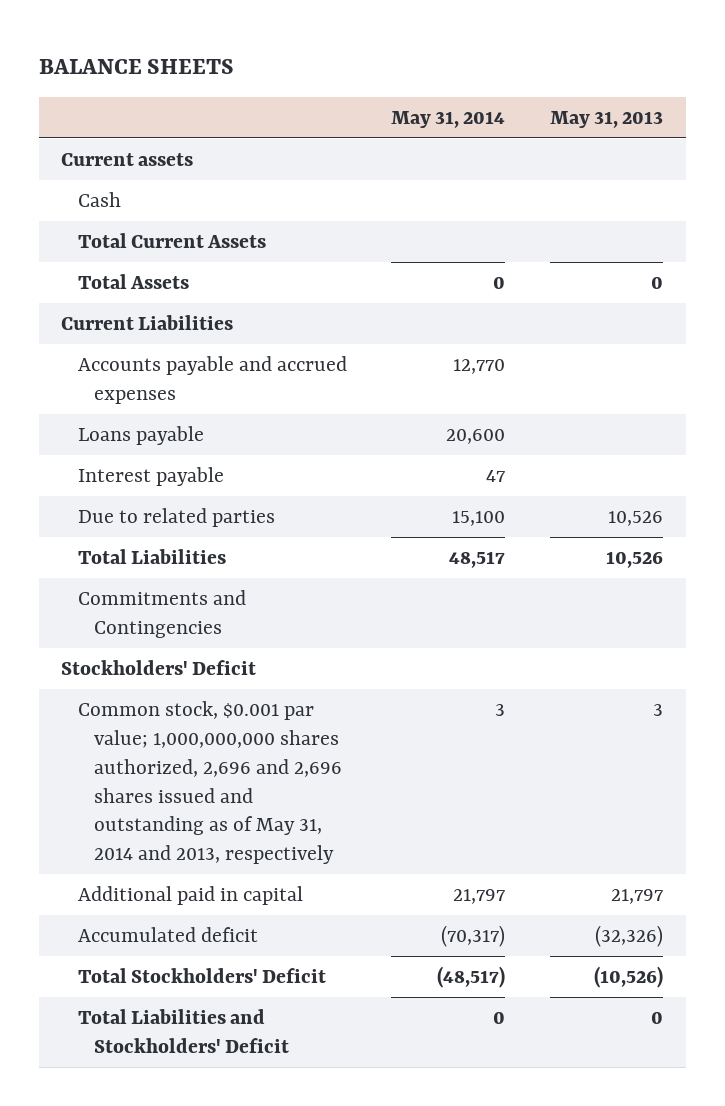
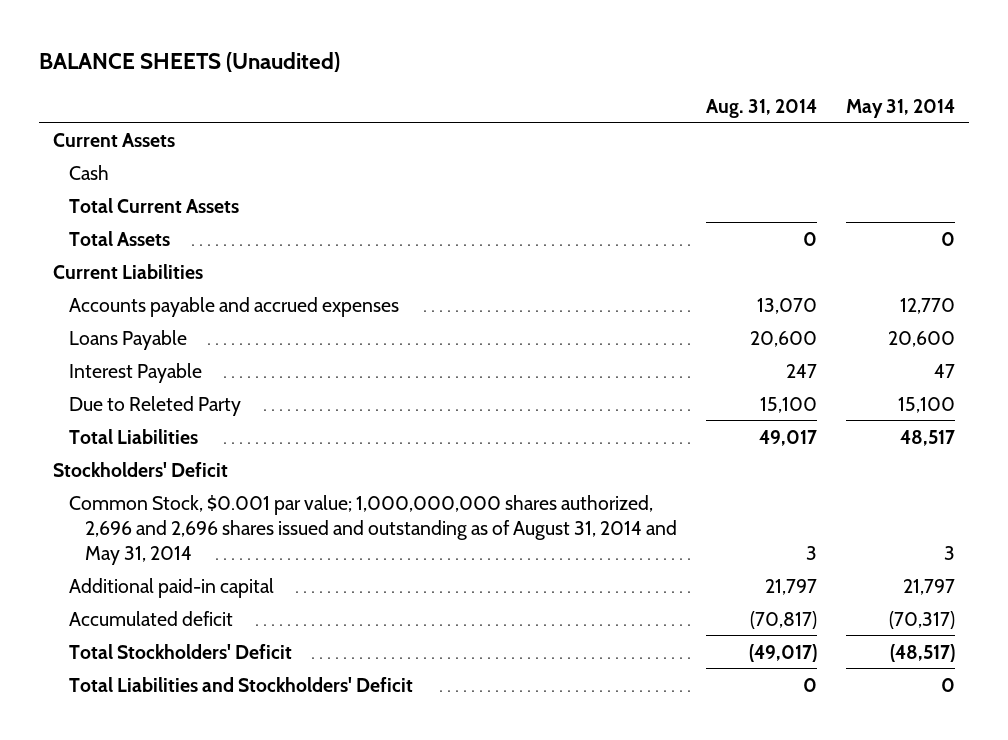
- BALANCE SHEETS
+ BALANCE SHEETS (Unaudited)
- | May 31, 2014 | May 31, 2013
+ | Aug. 31, 2014 | May 31, 2014
- Current assets
+ Current Assets
- Loans payable | 20,600 |
- Interest payable | 47 |
- Due to related parties | 15,100 | 10,526
+ Loans Payable | 20,600 | 20,600
+ Interest Payable | 247 | 47
+ Due to Releted Party | 15,100 | 15,100
- Commitments and Contingencies
- Common stock, $0.001 par value; 1,000,000,000 shares authorized, 2,696 and 2,696 shares issued and outstanding as of May 31, 2014 and 2013, respectively | 3 | 3
- Additional paid in capital | 21,797 | 21,797
+ Common Stock, $0.001 par value; 1,000,000,000 shares authorized, 2,696 and 2,696 shares issued and outstanding as of August 31, 2014 and May 31, 2014 | 3 | 3
+ Additional paid-in capital | 21,797 | 21,797

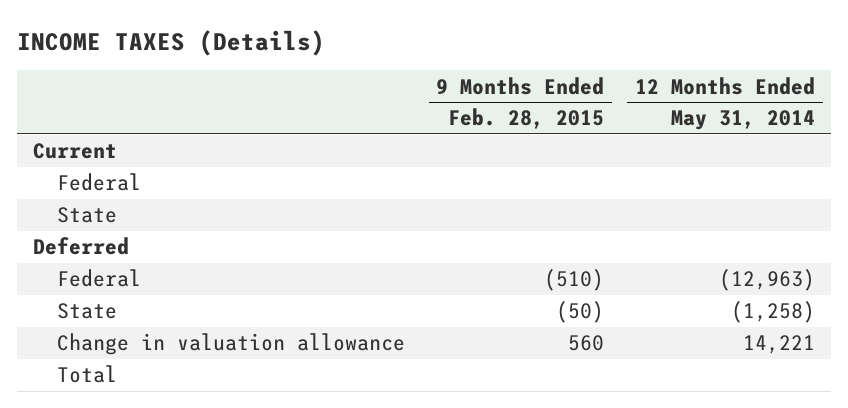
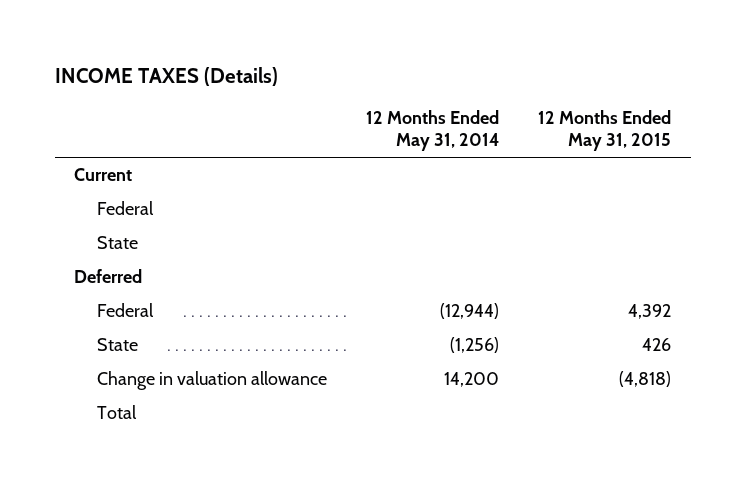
- | 9 Months Ended Feb. 28, 2015 | 12 Months Ended May 31, 2014
+ | 12 Months Ended May 31, 2014 | 12 Months Ended May 31, 2015
- Federal | (510) | (12,963)
- State | (50) | (1,258)
- Change in valuation allowance | 560 | 14,221
+ Federal | (12,944) | 4,392
+ State | (1,256) | 426
+ Change in valuation allowance | 14,200 | (4,818)

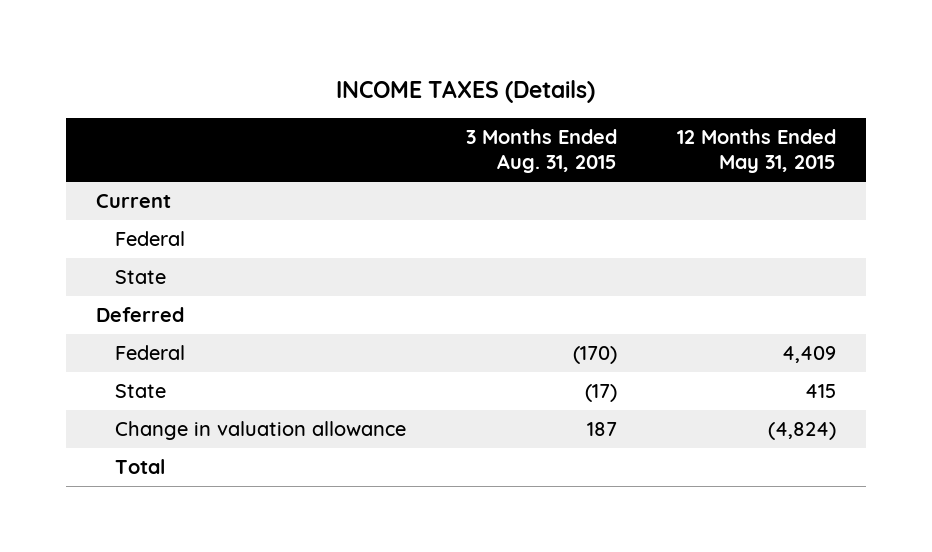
- | 12 Months Ended May 31, 2014 | 12 Months Ended May 31, 2015
+ | 3 Months Ended Aug. 31, 2015 | 12 Months Ended May 31, 2015
- Federal | (12,944) | 4,392
- State | (1,256) | 426
- Change in valuation allowance | 14,200 | (4,818)
+ Federal | (170) | 4,409
+ State | (17) | 415
+ Change in valuation allowance | 187 | (4,824)

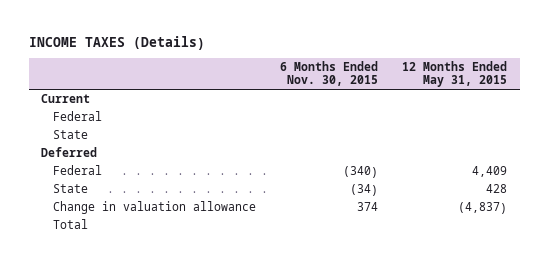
- | 3 Months Ended Aug. 31, 2015 | 12 Months Ended May 31, 2015
+ | 6 Months Ended Nov. 30, 2015 | 12 Months Ended May 31, 2015
- State | (17) | 415
- Change in valuation allowance | 187 | (4,824)
+ State | (34) | 428
+ Change in valuation allowance | 374 | (4,837)

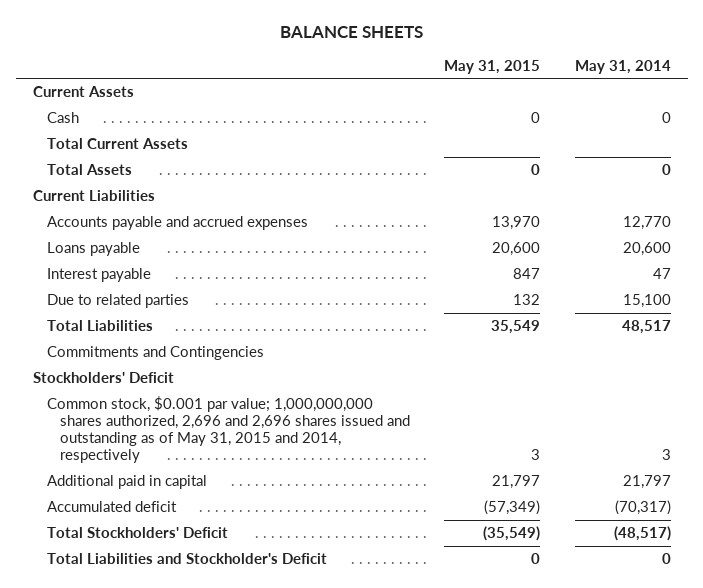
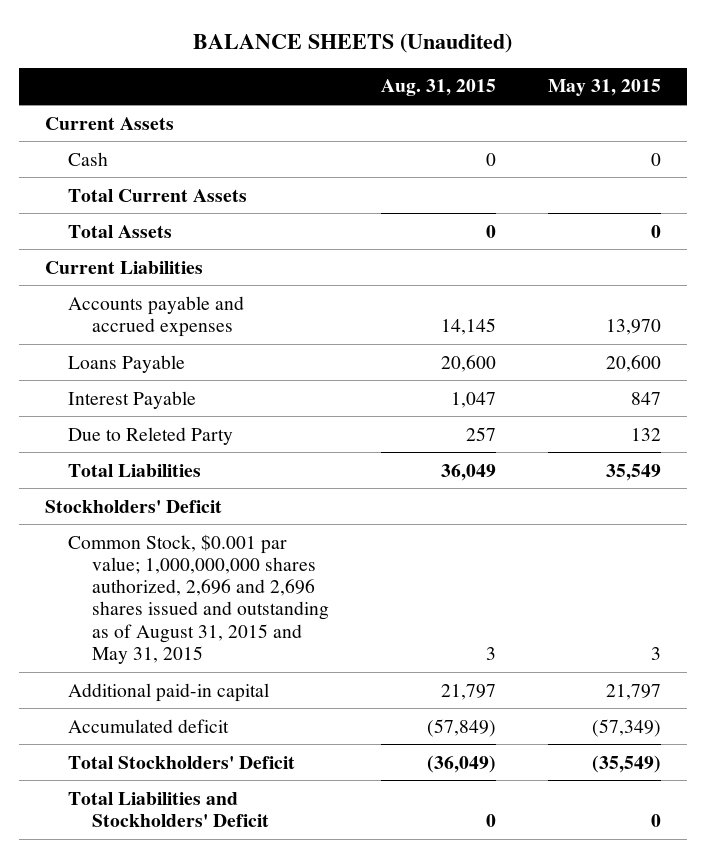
- BALANCE SHEETS
+ BALANCE SHEETS (Unaudited)
- | May 31, 2015 | May 31, 2014
+ | Aug. 31, 2015 | May 31, 2015
- Loans payable | 20,600 | 20,600
- Interest payable | 847 | 47
- Due to related parties | 132 | 15,100
+ Loans Payable | 20,600 | 20,600
+ Interest Payable | 1,047 | 847
+ Due to Releted Party | 257 | 132
- Commitments and Contingencies
- Common stock, $0.001 par value; 1,000,000,000 shares authorized, 2,696 and 2,696 shares issued and outstanding as of May 31, 2015 and 2014, respectively | 3 | 3
- Additional paid in capital | 21,797 | 21,797
+ Common Stock, $0.001 par value; 1,000,000,000 shares authorized, 2,696 and 2,696 shares issued and outstanding as of August 31, 2015 and May 31, 2015 | 3 | 3
+ Additional paid-in capital | 21,797 | 21,797
- Total Liabilities and Stockholder's Deficit | 0 | 0
+ Total Liabilities and Stockholders' Deficit | 0 | 0

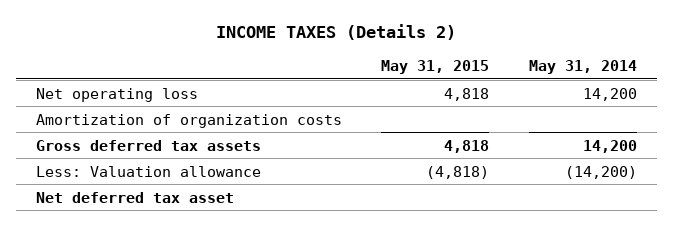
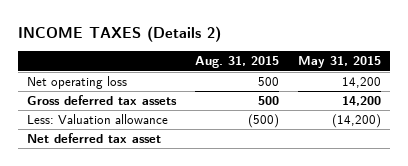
- | May 31, 2015 | May 31, 2014
+ | Aug. 31, 2015 | May 31, 2015
- Net operating loss | 4,818 | 14,200
- Amortization of organization costs
- Gross deferred tax assets | 4,818 | 14,200
- Less: Valuation allowance | (4,818) | (14,200)
+ Net operating loss | 500 | 14,200
+ Gross deferred tax assets | 500 | 14,200
+ Less: Valuation allowance | (500) | (14,200)

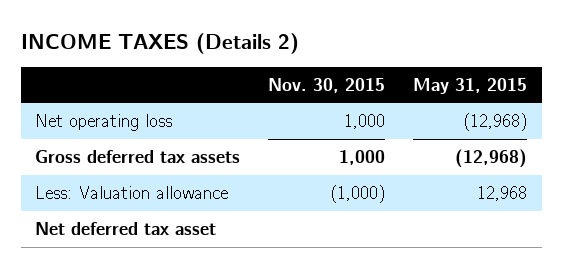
- | Aug. 31, 2015 | May 31, 2015
+ | Nov. 30, 2015 | May 31, 2015
- Net operating loss | 500 | 14,200
- Gross deferred tax assets | 500 | 14,200
- Less: Valuation allowance | (500) | (14,200)
+ Net operating loss | 1,000 | (12,968)
+ Gross deferred tax assets | 1,000 | (12,968)
+ Less: Valuation allowance | (1,000) | 12,968

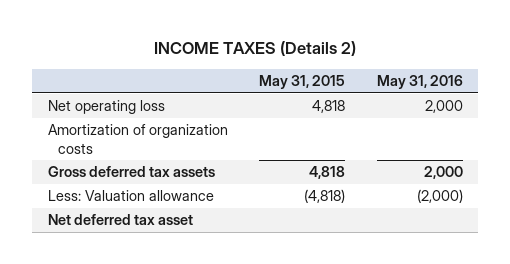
- | Nov. 30, 2015 | May 31, 2015
+ | May 31, 2015 | May 31, 2016
- Net operating loss | 1,000 | (12,968)
- Gross deferred tax assets | 1,000 | (12,968)
- Less: Valuation allowance | (1,000) | 12,968
+ Net operating loss | 4,818 | 2,000
+ Amortization of organization costs
+ Gross deferred tax assets | 4,818 | 2,000
+ Less: Valuation allowance | (4,818) | (2,000)

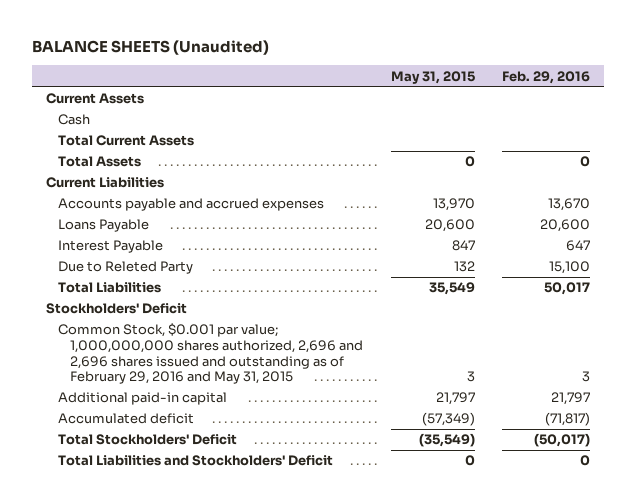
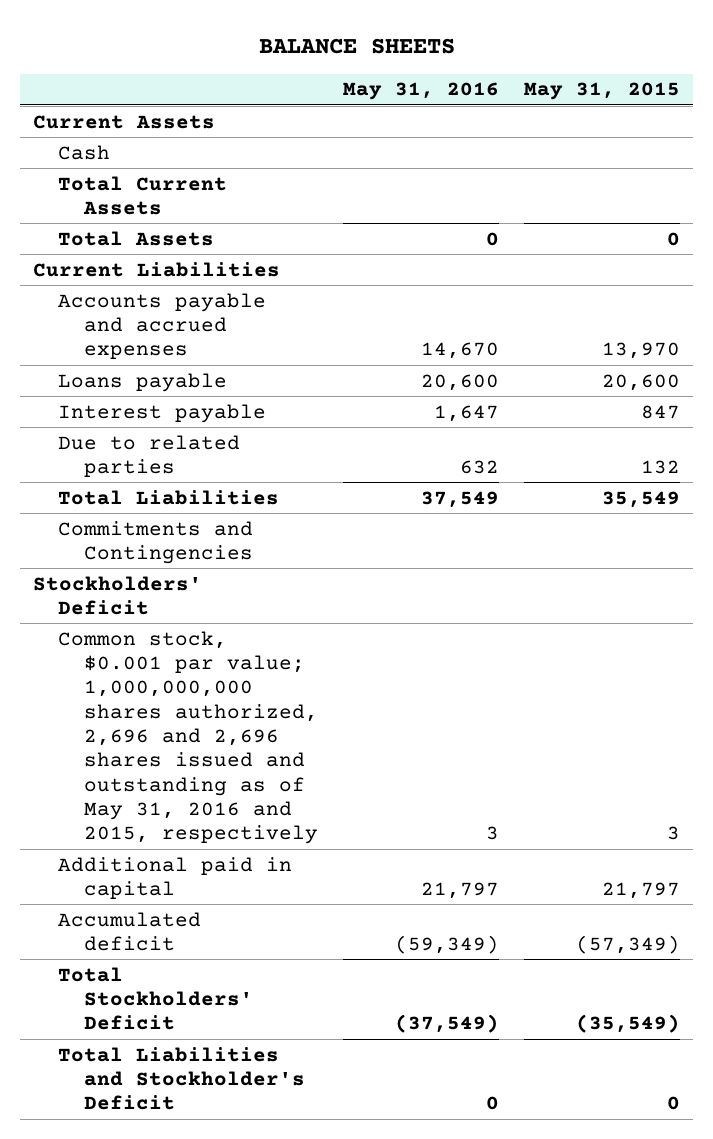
- BALANCE SHEETS (Unaudited)
+ BALANCE SHEETS
- | May 31, 2015 | Feb. 29, 2016
+ | May 31, 2016 | May 31, 2015
- Loans Payable | 20,600 | 20,600
- Interest Payable | 847 | 647
- Due to Releted Party | 132 | 15,100
+ Loans payable | 20,600 | 20,600
+ Interest payable | 1,647 | 847
+ Due to related parties | 632 | 132
+ Commitments and Contingencies
- Common Stock, $0.001 par value; 1,000,000,000 shares authorized, 2,696 and 2,696 shares issued and outstanding as of February 29, 2016 and May 31, 2015 | 3 | 3
- Additional paid-in capital | 21,797 | 21,797
+ Common stock, $0.001 par value; 1,000,000,000 shares authorized, 2,696 and 2,696 shares issued and outstanding as of May 31, 2016 and 2015, respectively | 3 | 3
+ Additional paid in capital | 21,797 | 21,797
- Total Liabilities and Stockholders' Deficit | 0 | 0
+ Total Liabilities and Stockholder's Deficit | 0 | 0

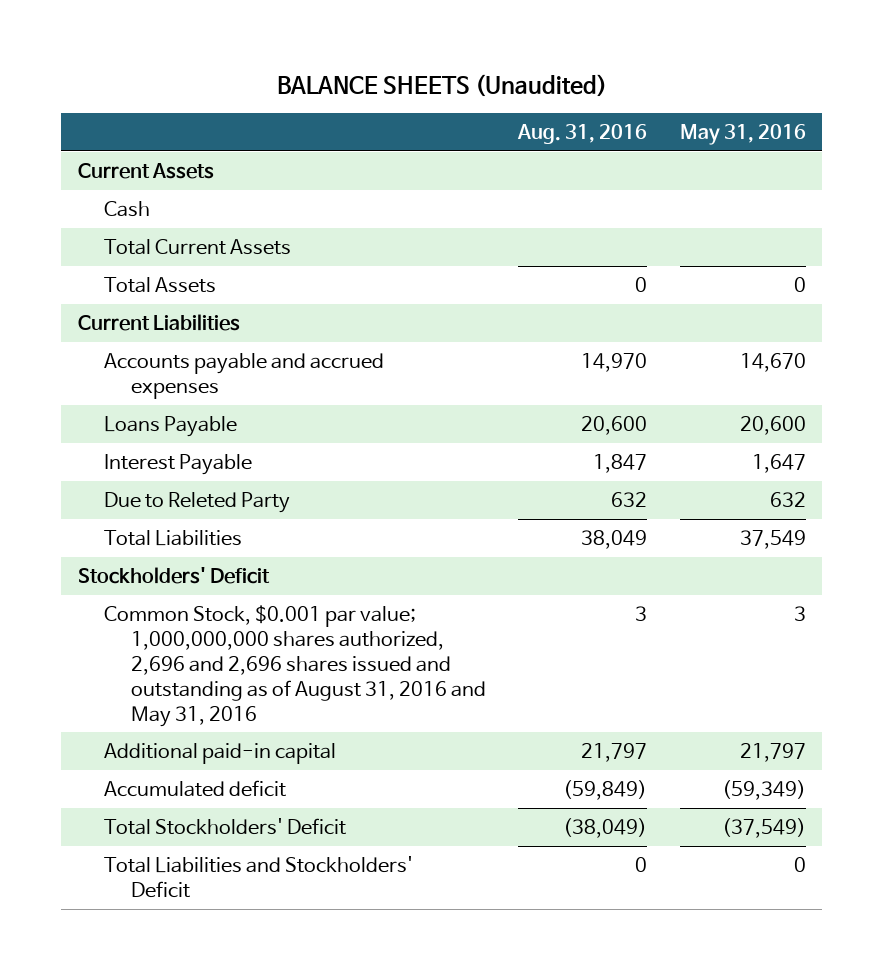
- BALANCE SHEETS
+ BALANCE SHEETS (Unaudited)
- | May 31, 2016 | May 31, 2015
+ | Aug. 31, 2016 | May 31, 2016
- Loans payable | 20,600 | 20,600
- Interest payable | 1,647 | 847
- Due to related parties | 632 | 132
+ Loans Payable | 20,600 | 20,600
+ Interest Payable | 1,847 | 1,647
+ Due to Releted Party | 632 | 632
- Commitments and Contingencies
- Common stock, $0.001 par value; 1,000,000,000 shares authorized, 2,696 and 2,696 shares issued and outstanding as of May 31, 2016 and 2015, respectively | 3 | 3
- Additional paid in capital | 21,797 | 21,797
+ Common Stock, $0.001 par value; 1,000,000,000 shares authorized, 2,696 and 2,696 shares issued and outstanding as of August 31, 2016 and May 31, 2016 | 3 | 3
+ Additional paid-in capital | 21,797 | 21,797
- Total Liabilities and Stockholder's Deficit | 0 | 0
+ Total Liabilities and Stockholders' Deficit | 0 | 0

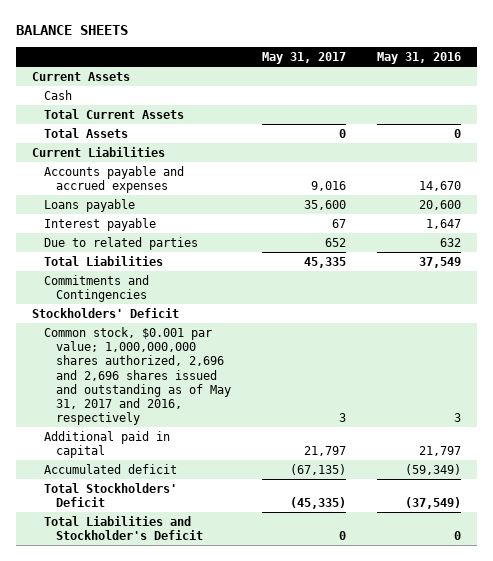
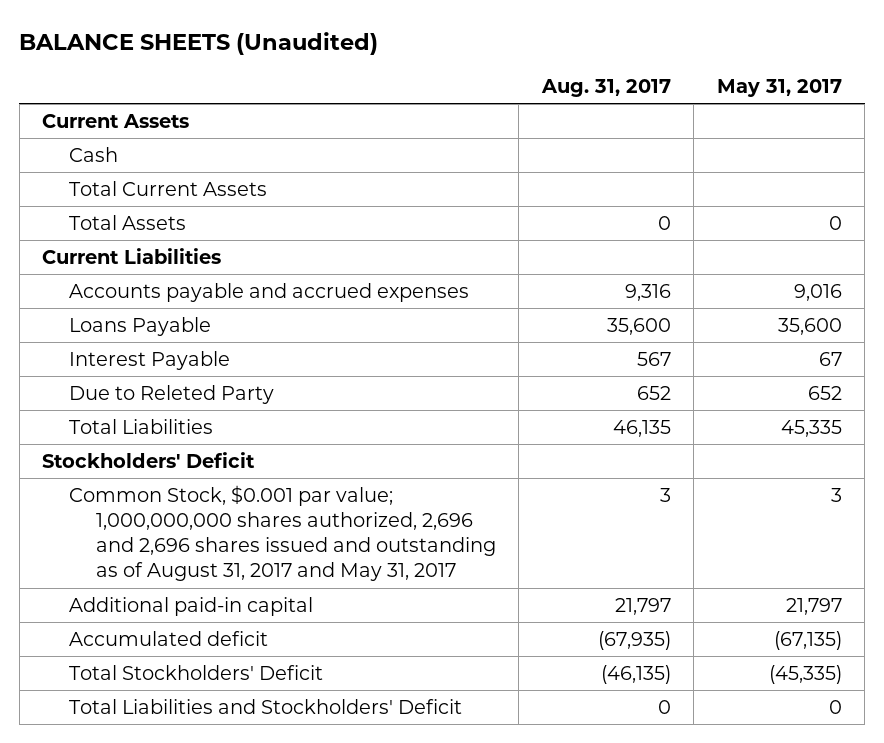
- BALANCE SHEETS
+ BALANCE SHEETS (Unaudited)
- | May 31, 2017 | May 31, 2016
+ | Aug. 31, 2017 | May 31, 2017
- Loans payable | 35,600 | 20,600
- Interest payable | 67 | 1,647
- Due to related parties | 652 | 632
+ Loans Payable | 35,600 | 35,600
+ Interest Payable | 567 | 67
+ Due to Releted Party | 652 | 652
- Commitments and Contingencies
- Common stock, $0.001 par value; 1,000,000,000 shares authorized, 2,696 and 2,696 shares issued and outstanding as of May 31, 2017 and 2016, respectively | 3 | 3
- Additional paid in capital | 21,797 | 21,797
+ Common Stock, $0.001 par value; 1,000,000,000 shares authorized, 2,696 and 2,696 shares issued and outstanding as of August 31, 2017 and May 31, 2017 | 3 | 3
+ Additional paid-in capital | 21,797 | 21,797
- Total Liabilities and Stockholder's Deficit | 0 | 0
+ Total Liabilities and Stockholders' Deficit | 0 | 0

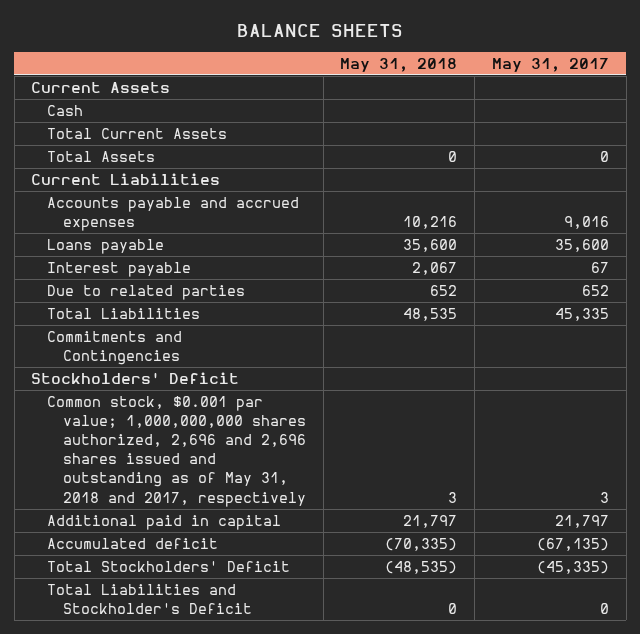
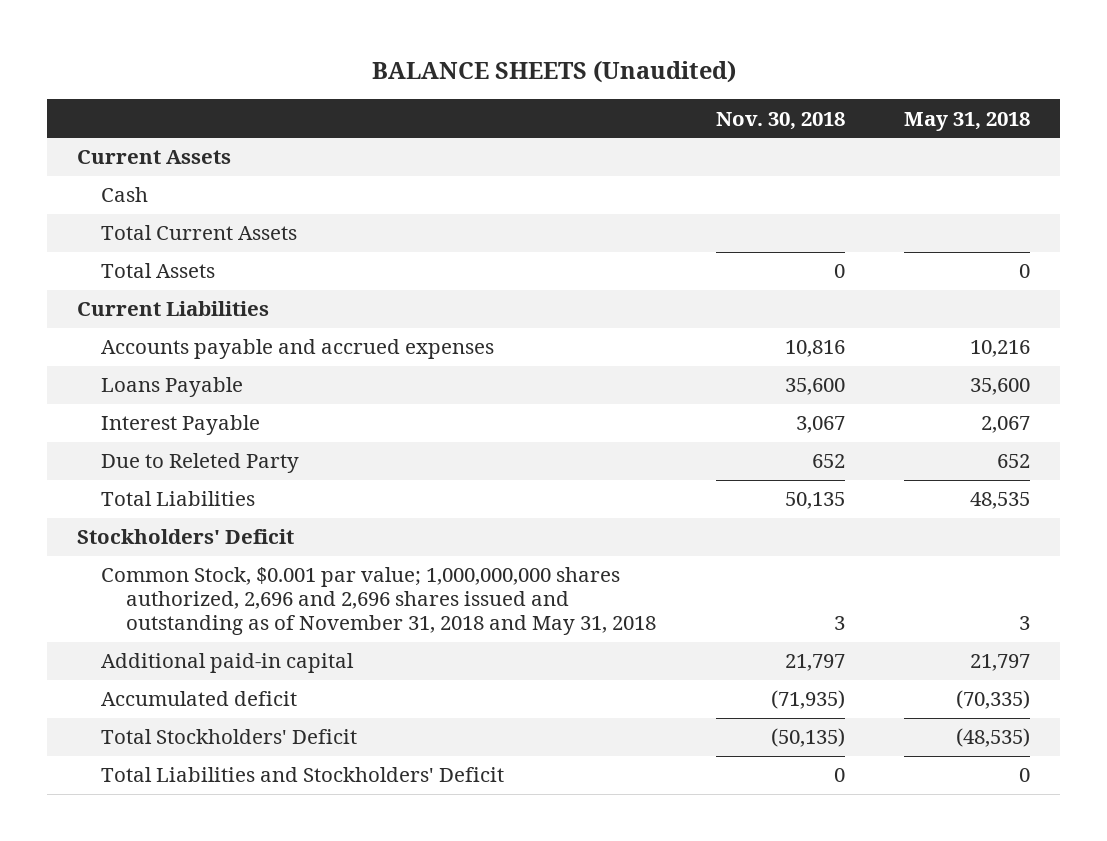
- BALANCE SHEETS
+ BALANCE SHEETS (Unaudited)
- | May 31, 2018 | May 31, 2017
+ | Nov. 30, 2018 | May 31, 2018
- Loans payable | 35,600 | 35,600
- Interest payable | 2,067 | 67
- Due to related parties | 652 | 652
+ Loans Payable | 35,600 | 35,600
+ Interest Payable | 3,067 | 2,067
+ Due to Releted Party | 652 | 652
- Commitments and Contingencies
- Common stock, $0.001 par value; 1,000,000,000 shares authorized, 2,696 and 2,696 shares issued and outstanding as of May 31, 2018 and 2017, respectively | 3 | 3
- Additional paid in capital | 21,797 | 21,797
+ Common Stock, $0.001 par value; 1,000,000,000 shares authorized, 2,696 and 2,696 shares issued and outstanding as of November 31, 2018 and May 31, 2018 | 3 | 3
+ Additional paid-in capital | 21,797 | 21,797
- Total Liabilities and Stockholder's Deficit | 0 | 0
+ Total Liabilities and Stockholders' Deficit | 0 | 0

